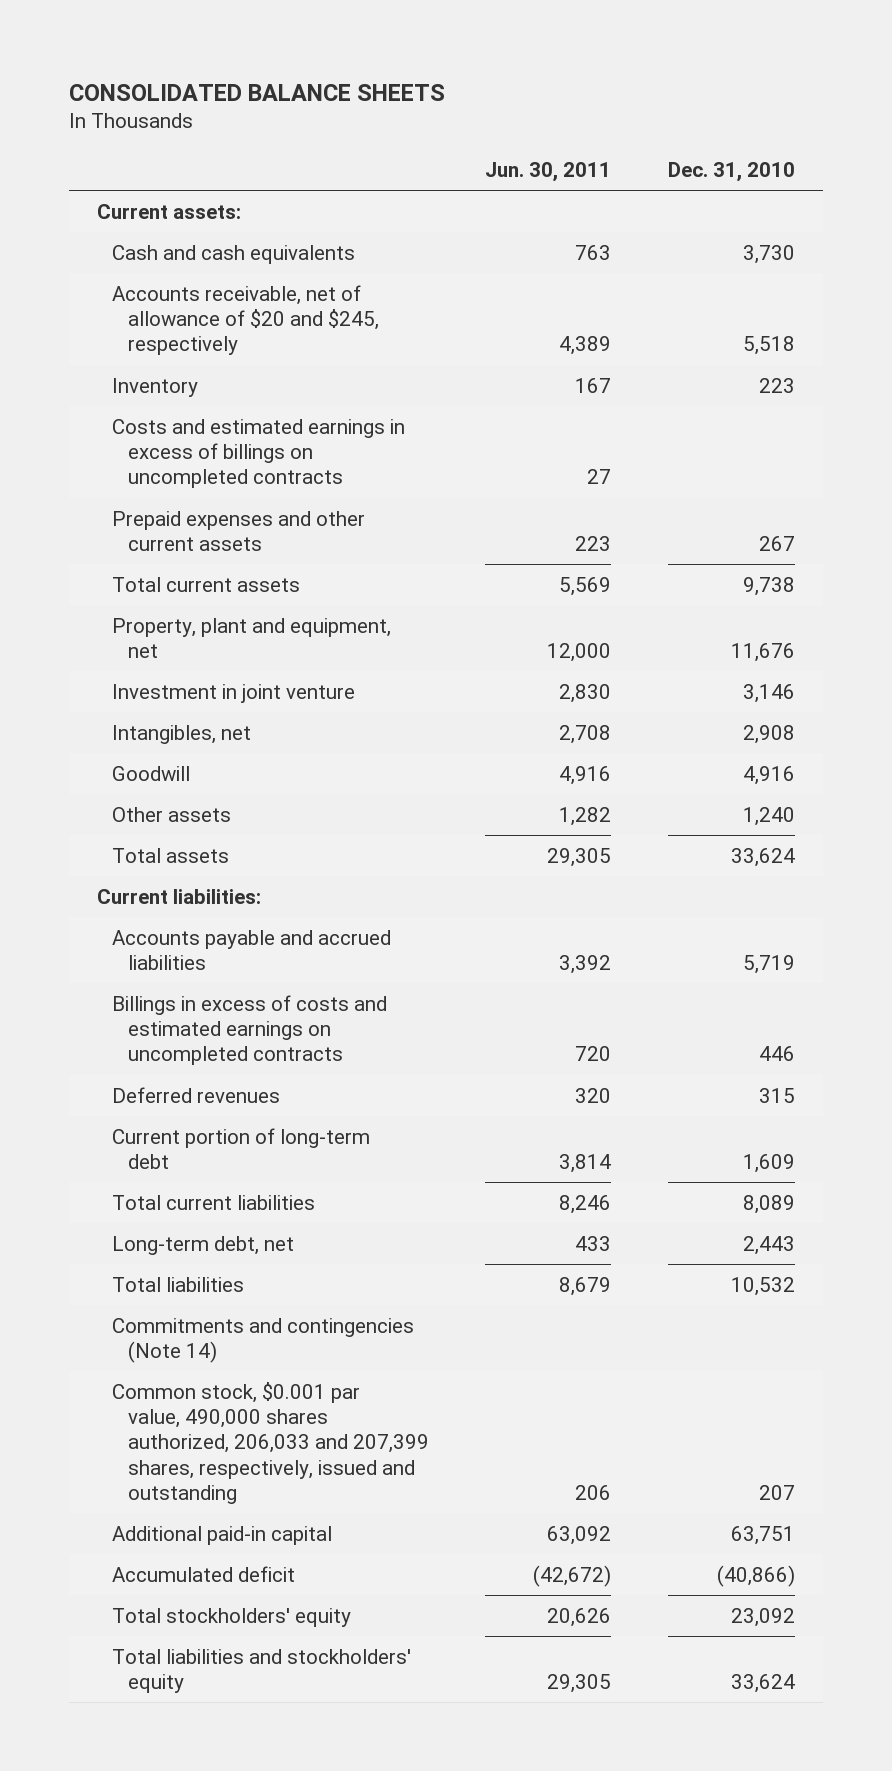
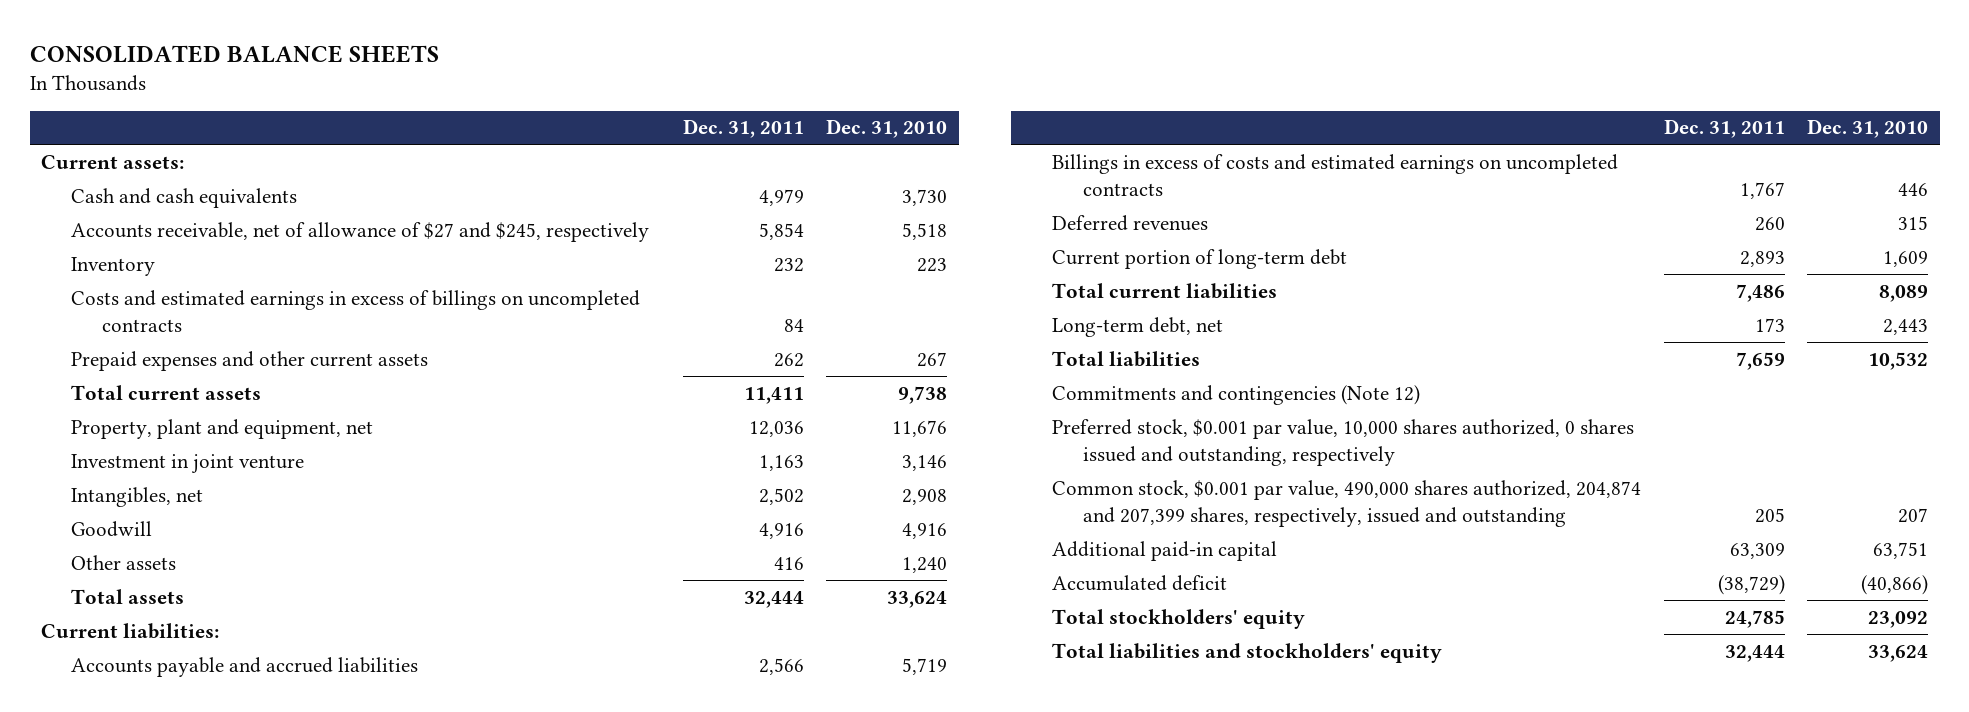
- | Jun. 30, 2011 | Dec. 31, 2010
+ | Dec. 31, 2011 | Dec. 31, 2010
- Accounts receivable, net of allowance of $20 and $245, respectively | 4,389 | 5,518
+ Accounts receivable, net of allowance of $27 and $245, respectively | 5,854 | 5,518
- Commitments and contingencies (Note 14)
- Common stock, $0.001 par value, 490,000 shares authorized, 206,033 and 207,399 shares, respectively, issued and outstanding | 206 | 207
+ Commitments and contingencies (Note 12)
+ Preferred stock, $0.001 par value, 10,000 shares authorized, 0 shares issued and outstanding, respectively
+ Common stock, $0.001 par value, 490,000 shares authorized, 204,874 and 207,399 shares, respectively, issued and outstanding | 205 | 207

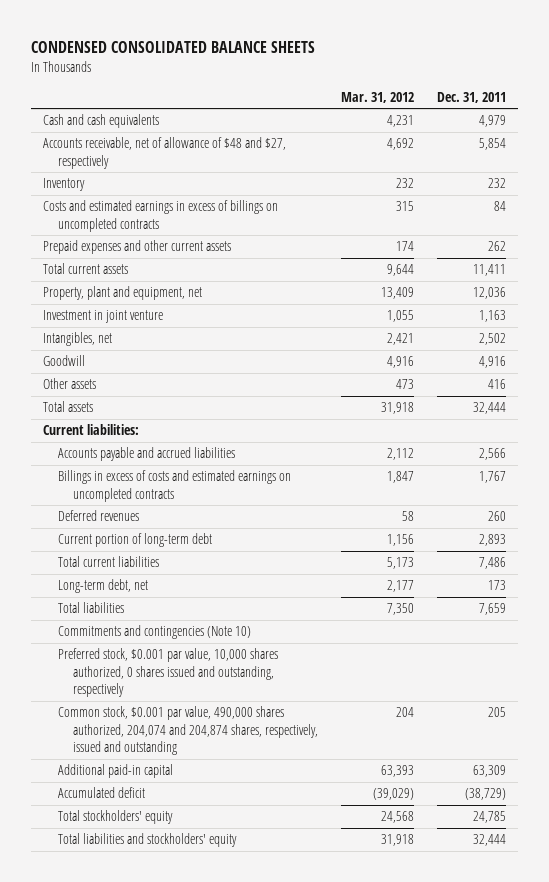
- CONSOLIDATED BALANCE SHEETS
+ CONDENSED CONSOLIDATED BALANCE SHEETS
- | Dec. 31, 2011 | Dec. 31, 2010
+ | Mar. 31, 2012 | Dec. 31, 2011
- Current assets:
- Accounts receivable, net of allowance of $27 and $245, respectively | 5,854 | 5,518
+ Accounts receivable, net of allowance of $48 and $27, respectively | 4,692 | 5,854
- Commitments and contingencies (Note 12)
+ Commitments and contingencies (Note 10)
- Common stock, $0.001 par value, 490,000 shares authorized, 204,874 and 207,399 shares, respectively, issued and outstanding | 205 | 207
+ Common stock, $0.001 par value, 490,000 shares authorized, 204,074 and 204,874 shares, respectively, issued and outstanding | 204 | 205

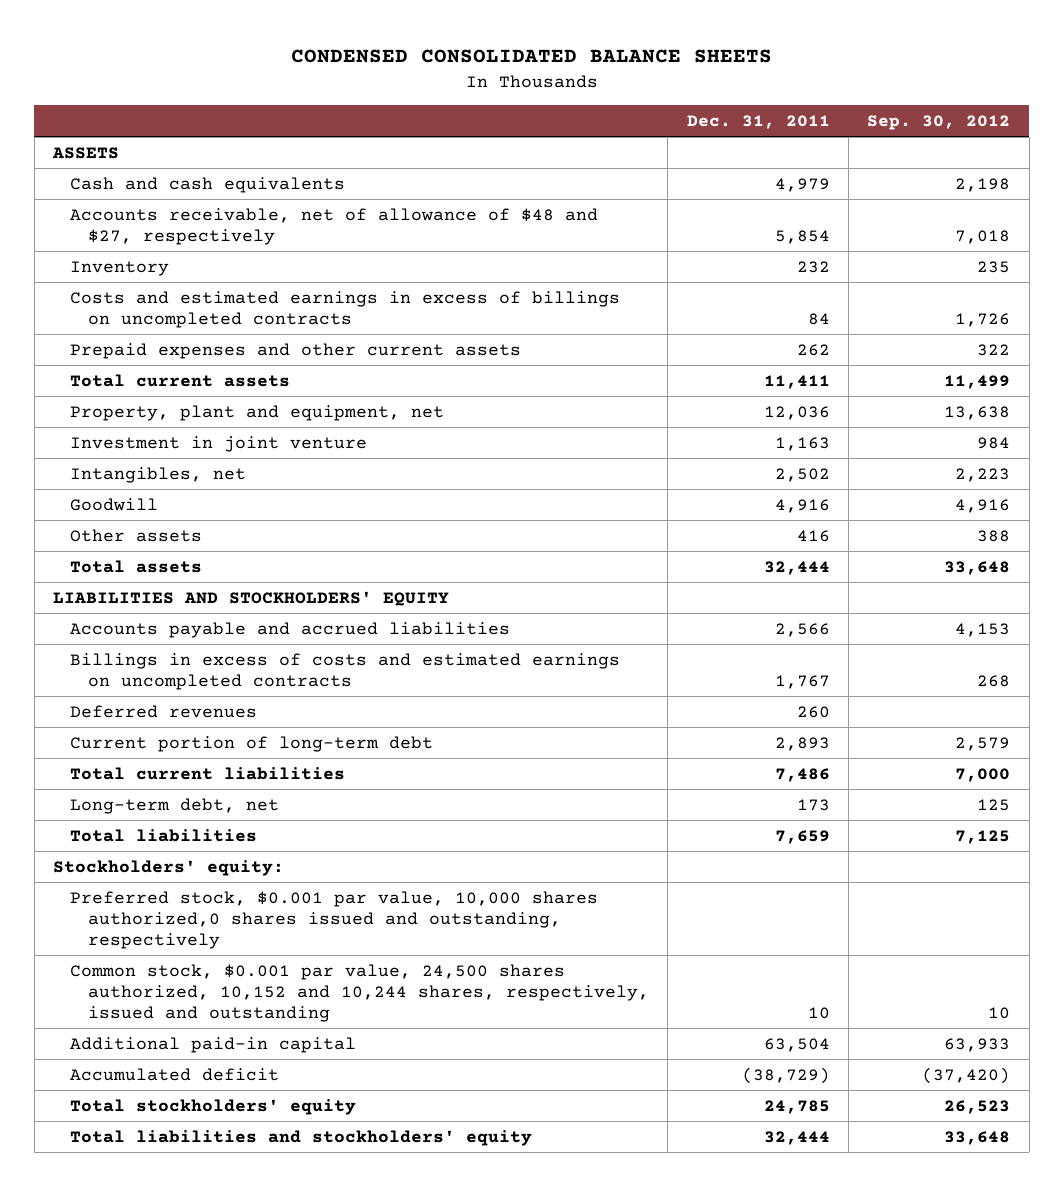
- | Mar. 31, 2012 | Dec. 31, 2011
+ | Dec. 31, 2011 | Sep. 30, 2012
+ ASSETS
- Current liabilities:
+ LIABILITIES AND STOCKHOLDERS' EQUITY
- Commitments and contingencies (Note 10)
- Preferred stock, $0.001 par value, 10,000 shares authorized, 0 shares issued and outstanding, respectively
- Common stock, $0.001 par value, 490,000 shares authorized, 204,074 and 204,874 shares, respectively, issued and outstanding | 204 | 205
- Additional paid-in capital | 63,393 | 63,309
+ Stockholders' equity:
+ Preferred stock, $0.001 par value, 10,000 shares authorized,0 shares issued and outstanding, respectively
+ Common stock, $0.001 par value, 24,500 shares authorized, 10,152 and 10,244 shares, respectively, issued and outstanding | 10 | 10
+ Additional paid-in capital | 63,504 | 63,933

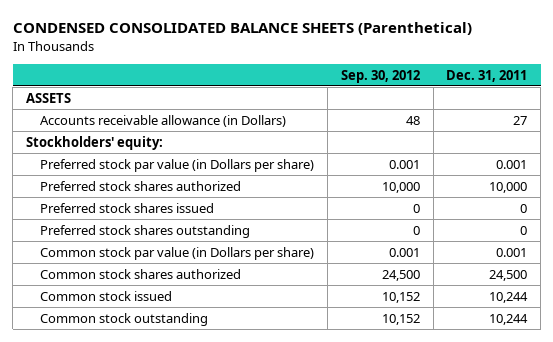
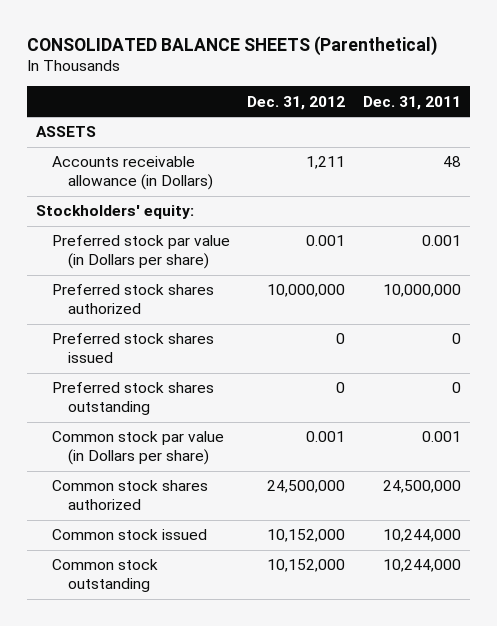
- CONDENSED CONSOLIDATED BALANCE SHEETS (Parenthetical)
+ CONSOLIDATED BALANCE SHEETS (Parenthetical)
- | Sep. 30, 2012 | Dec. 31, 2011
+ | Dec. 31, 2012 | Dec. 31, 2011
- Accounts receivable allowance (in Dollars) | 48 | 27
+ Accounts receivable allowance (in Dollars) | 1,211 | 48
- Preferred stock shares authorized | 10,000 | 10,000
+ Preferred stock shares authorized | 10,000,000 | 10,000,000
- Common stock shares authorized | 24,500 | 24,500
- Common stock issued | 10,152 | 10,244
- Common stock outstanding | 10,152 | 10,244
+ Common stock shares authorized | 24,500,000 | 24,500,000
+ Common stock issued | 10,152,000 | 10,244,000
+ Common stock outstanding | 10,152,000 | 10,244,000

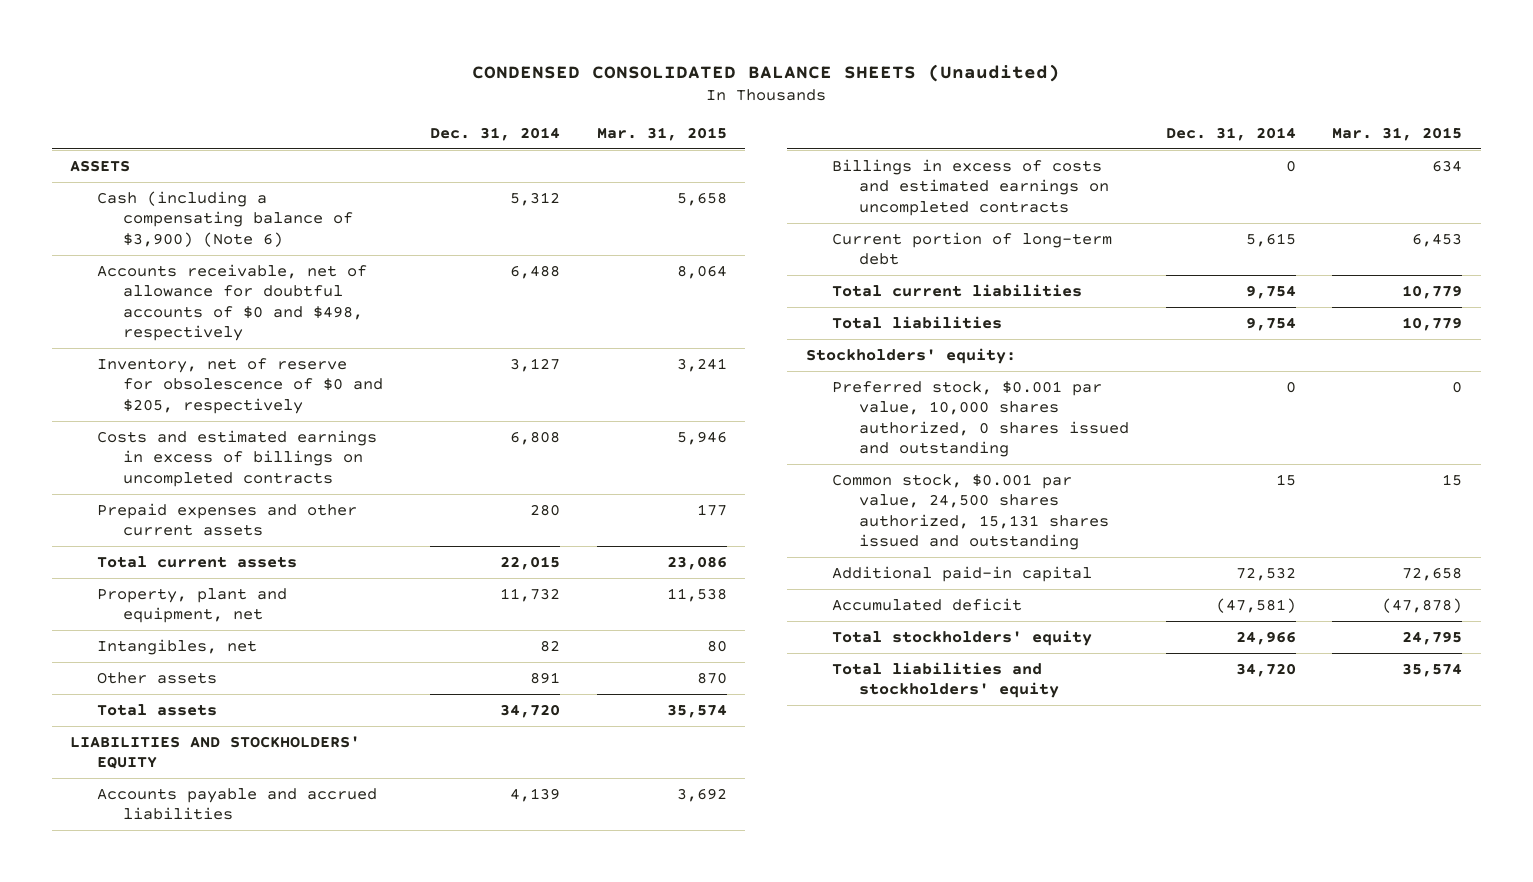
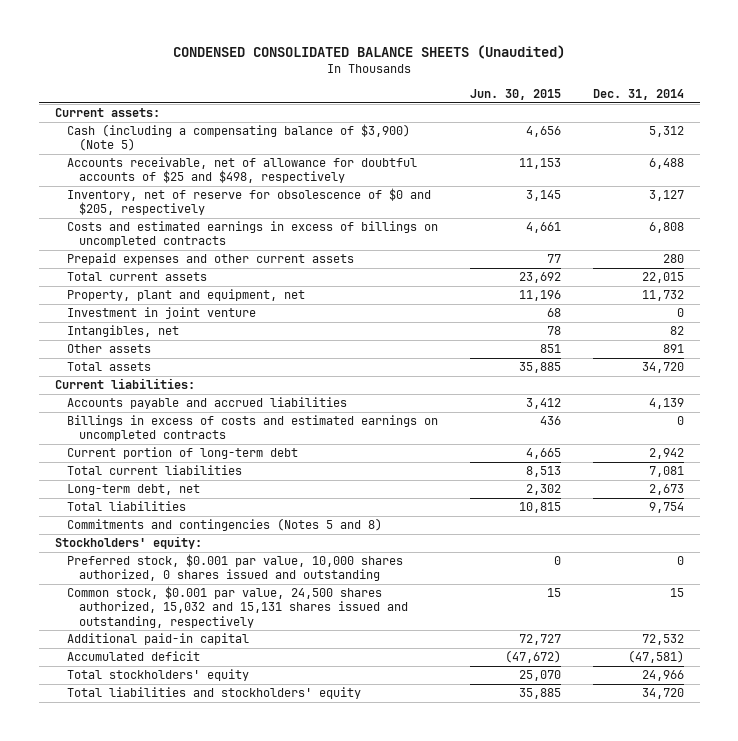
- | Dec. 31, 2014 | Mar. 31, 2015
+ | Jun. 30, 2015 | Dec. 31, 2014
- ASSETS
- Cash (including a compensating balance of $3,900) (Note 6) | 5,312 | 5,658
- Accounts receivable, net of allowance for doubtful accounts of $0 and $498, respectively | 6,488 | 8,064
+ Current assets:
+ Cash (including a compensating balance of $3,900) (Note 5) | 4,656 | 5,312
+ Accounts receivable, net of allowance for doubtful accounts of $25 and $498, respectively | 11,153 | 6,488
+ Investment in joint venture | 68 | 0
- LIABILITIES AND STOCKHOLDERS' EQUITY
+ Current liabilities:
- Current portion of long-term debt | 5,615 | 6,453
- Total current liabilities | 9,754 | 10,779
+ Current portion of long-term debt | 4,665 | 2,942
+ Total current liabilities | 8,513 | 7,081
+ Long-term debt, net | 2,302 | 2,673
+ Commitments and contingencies (Notes 5 and 8)
- Common stock, $0.001 par value, 24,500 shares authorized, 15,131 shares issued and outstanding | 15 | 15
+ Common stock, $0.001 par value, 24,500 shares authorized, 15,032 and 15,131 shares issued and outstanding, respectively | 15 | 15

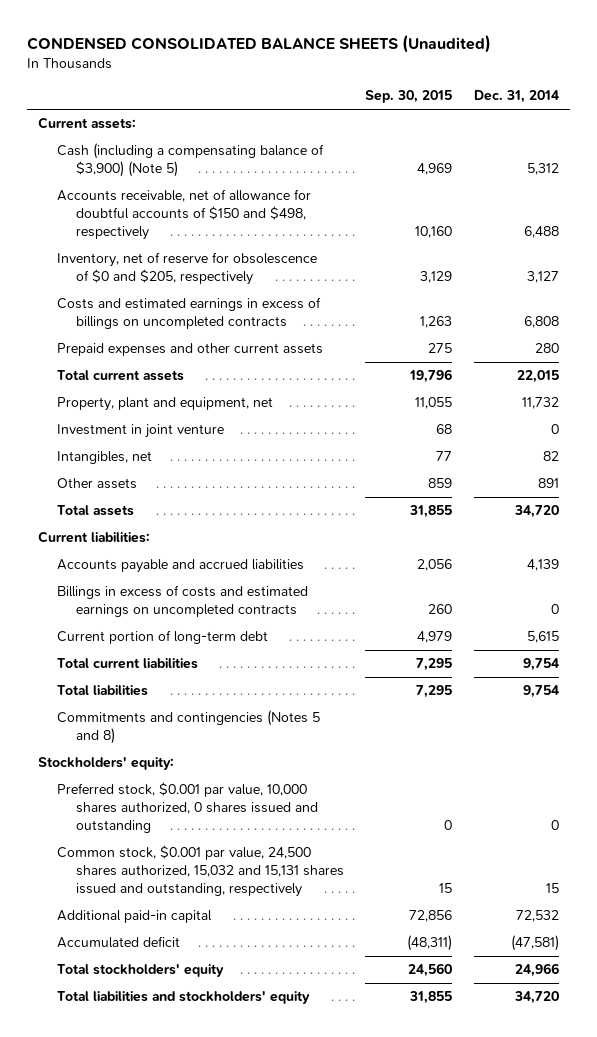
- | Jun. 30, 2015 | Dec. 31, 2014
+ | Sep. 30, 2015 | Dec. 31, 2014
- Accounts receivable, net of allowance for doubtful accounts of $25 and $498, respectively | 11,153 | 6,488
+ Accounts receivable, net of allowance for doubtful accounts of $150 and $498, respectively | 10,160 | 6,488
- Current portion of long-term debt | 4,665 | 2,942
- Total current liabilities | 8,513 | 7,081
- Long-term debt, net | 2,302 | 2,673
+ Current portion of long-term debt | 4,979 | 5,615
+ Total current liabilities | 7,295 | 9,754

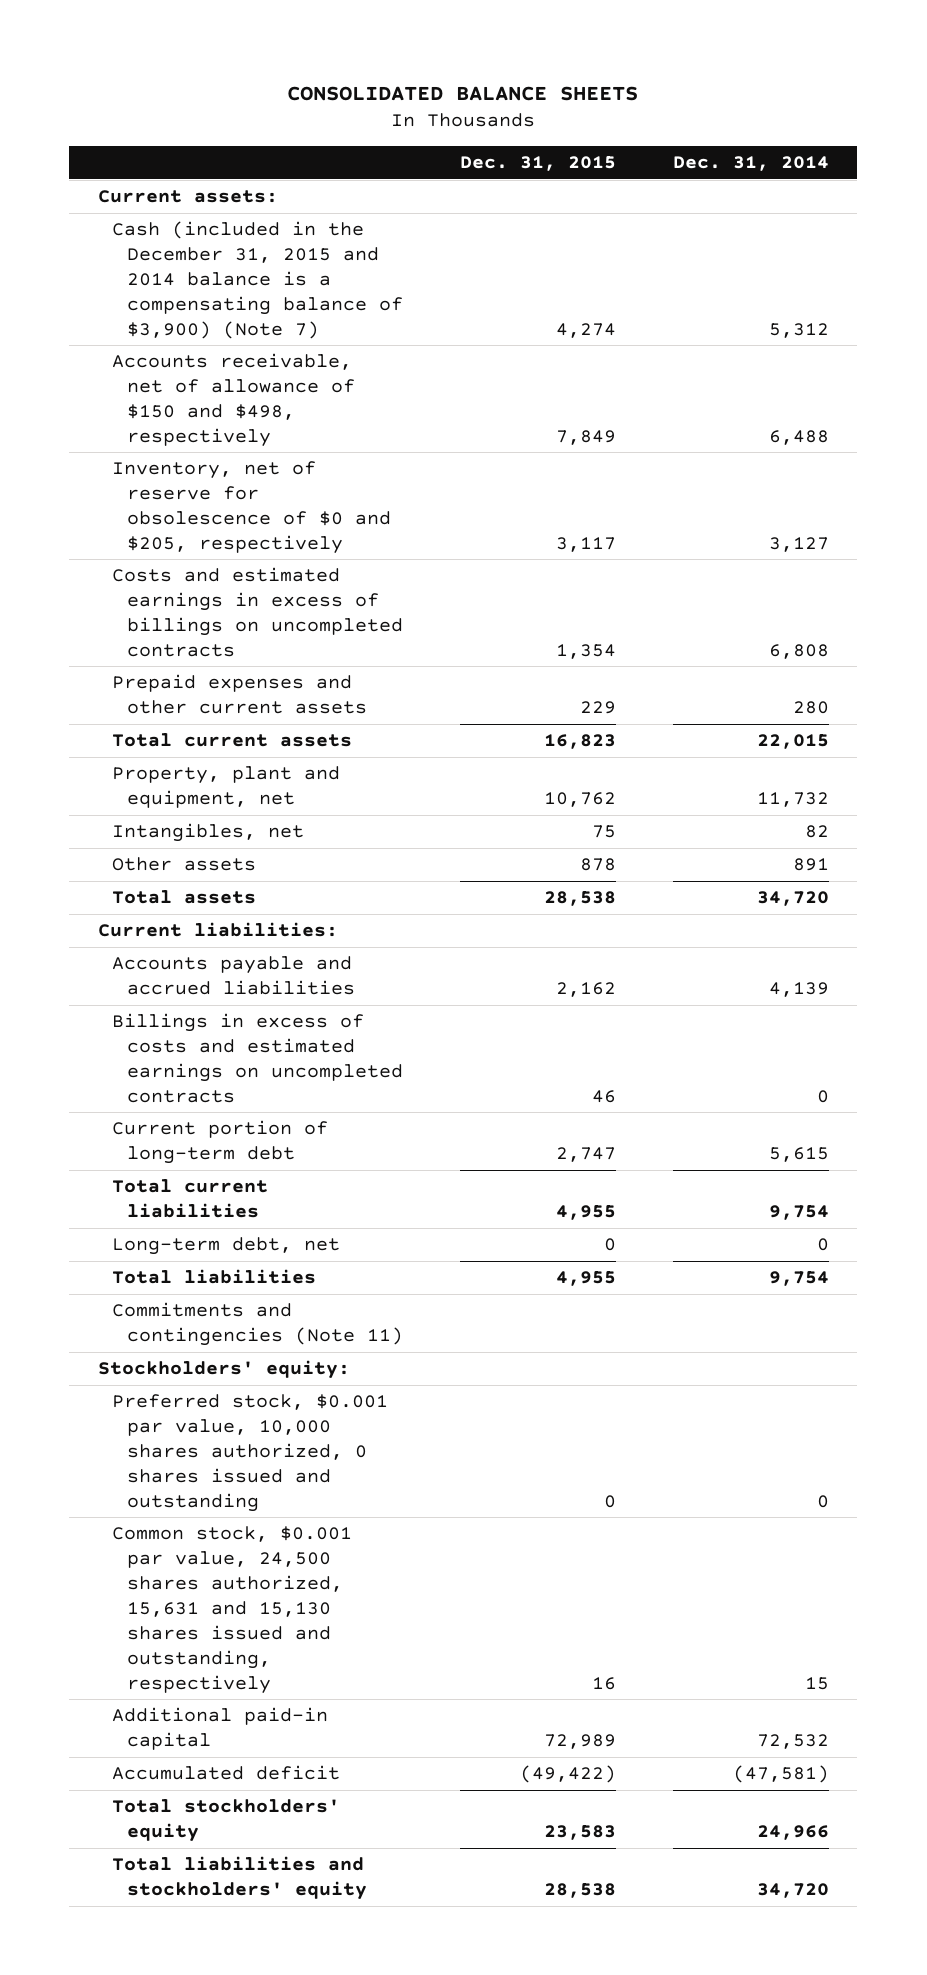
- CONDENSED CONSOLIDATED BALANCE SHEETS (Unaudited)
+ CONSOLIDATED BALANCE SHEETS
- | Sep. 30, 2015 | Dec. 31, 2014
+ | Dec. 31, 2015 | Dec. 31, 2014
- Cash (including a compensating balance of $3,900) (Note 5) | 4,969 | 5,312
- Accounts receivable, net of allowance for doubtful accounts of $150 and $498, respectively | 10,160 | 6,488
+ Cash (included in the December 31, 2015 and 2014 balance is a compensating balance of $3,900) (Note 7) | 4,274 | 5,312
+ Accounts receivable, net of allowance of $150 and $498, respectively | 7,849 | 6,488
- Investment in joint venture | 68 | 0
+ Long-term debt, net | 0 | 0
- Commitments and contingencies (Notes 5 and 8)
+ Commitments and contingencies (Note 11)
- Common stock, $0.001 par value, 24,500 shares authorized, 15,032 and 15,131 shares issued and outstanding, respectively | 15 | 15
+ Common stock, $0.001 par value, 24,500 shares authorized, 15,631 and 15,130 shares issued and outstanding, respectively | 16 | 15

